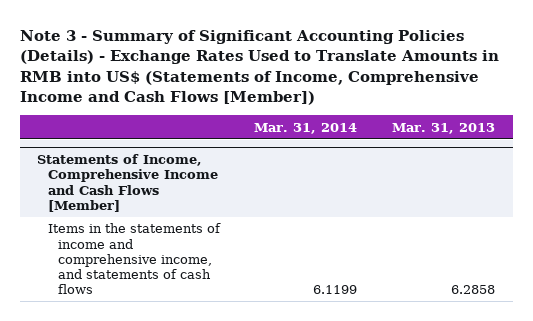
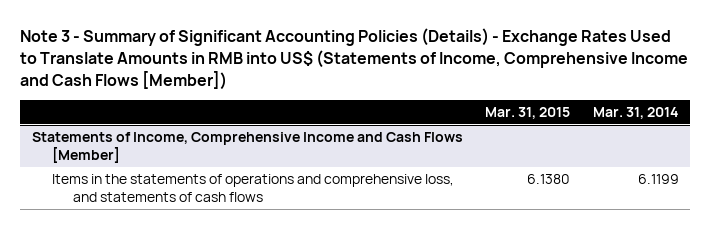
- | Mar. 31, 2014 | Mar. 31, 2013
+ | Mar. 31, 2015 | Mar. 31, 2014
@ Statements of Income, Comprehensive Income and Cash Flows [Member]
- Items in the statements of income and comprehensive income, and statements of cash flows | 6.1199 | 6.2858
+ Items in the statements of operations and comprehensive loss, and statements of cash flows | 6.1380 | 6.1199

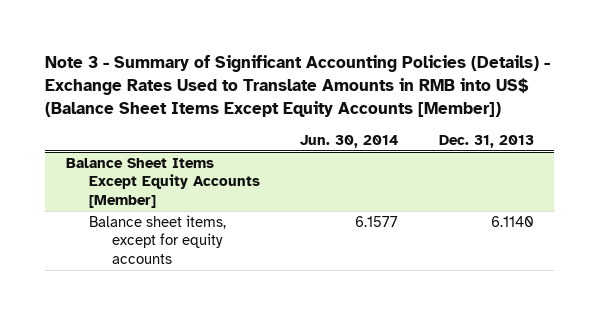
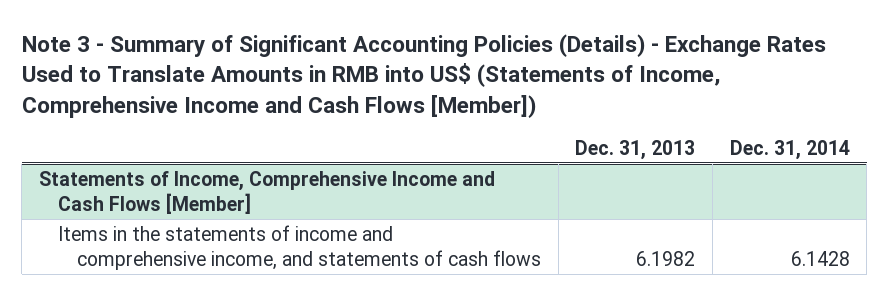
- Note 3 - Summary of Significant Accounting Policies (Details) - Exchange Rates Used to Translate Amounts in RMB into US$ (Balance Sheet Items Except Equity Accounts [Member])
+ Note 3 - Summary of Significant Accounting Policies (Details) - Exchange Rates Used to Translate Amounts in RMB into US$ (Statements of Income, Comprehensive Income and Cash Flows [Member])
- | Jun. 30, 2014 | Dec. 31, 2013
+ | Dec. 31, 2013 | Dec. 31, 2014
- Balance Sheet Items Except Equity Accounts [Member]
- Balance sheet items, except for equity accounts | 6.1577 | 6.1140
+ Statements of Income, Comprehensive Income and Cash Flows [Member]
+ Items in the statements of income and comprehensive income, and statements of cash flows | 6.1982 | 6.1428

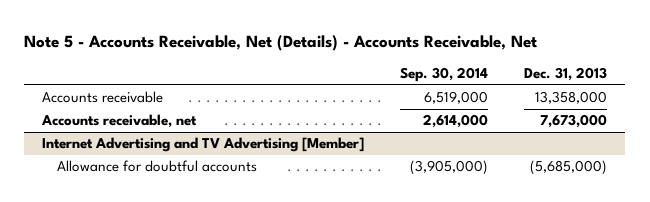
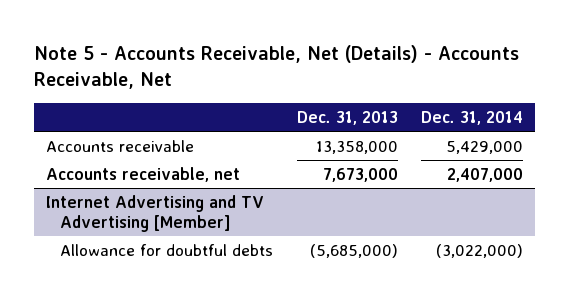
- | Sep. 30, 2014 | Dec. 31, 2013
+ | Dec. 31, 2013 | Dec. 31, 2014
@ Internet Advertising and TV Advertising [Member]
- Allowance for doubtful accounts | (3,905,000) | (5,685,000)
+ Allowance for doubtful debts | (5,685,000) | (3,022,000)

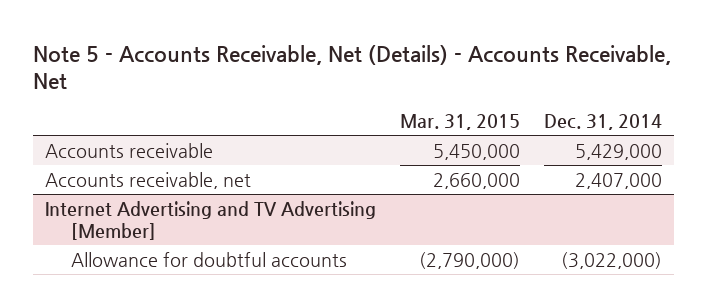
- | Dec. 31, 2013 | Dec. 31, 2014
+ | Mar. 31, 2015 | Dec. 31, 2014
@ Internet Advertising and TV Advertising [Member]
- Allowance for doubtful debts | (5,685,000) | (3,022,000)
+ Allowance for doubtful accounts | (2,790,000) | (3,022,000)

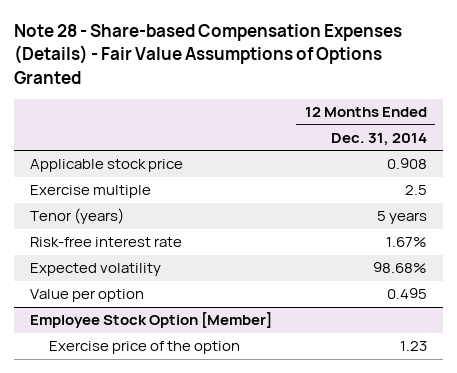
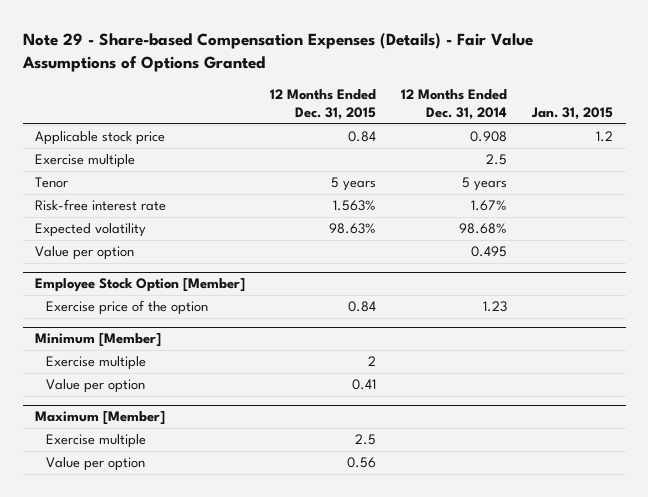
- Note 28 - Share-based Compensation Expenses (Details) - Fair Value Assumptions of Options Granted
+ Note 29 - Share-based Compensation Expenses (Details) - Fair Value Assumptions of Options Granted
- | 12 Months Ended Dec. 31, 2014
+ | 12 Months Ended Dec. 31, 2015 | 12 Months Ended Dec. 31, 2014 | Jan. 31, 2015
- Tenor (years) | 5 years
+ Tenor | 5 years | 5 years |
+ Minimum [Member]
+ Exercise multiple | 2 | |
+ Value per option | 0.41 | |
+ Maximum [Member]
+ Exercise multiple | 2.5 | |
+ Value per option | 0.56 | |

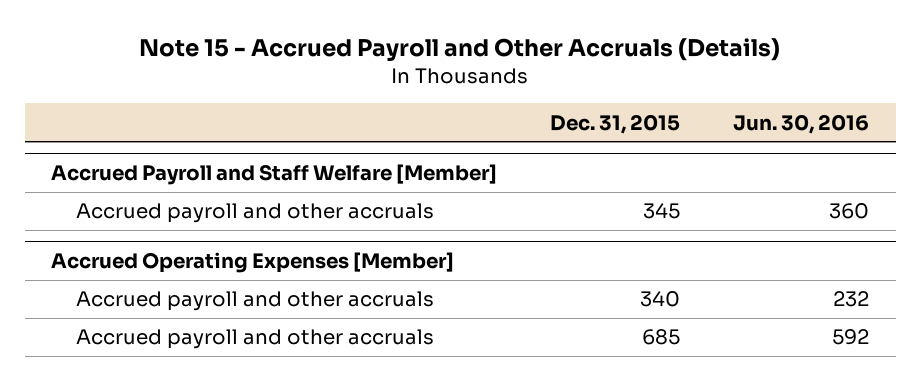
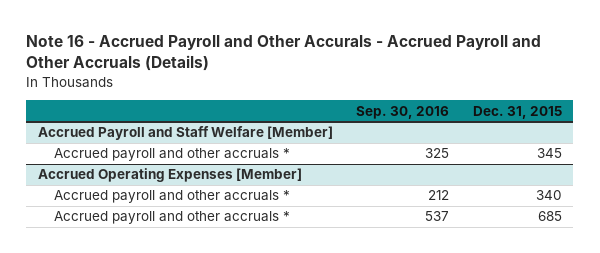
- Note 15 - Accrued Payroll and Other Accruals (Details)
+ Note 16 - Accrued Payroll and Other Accurals - Accrued Payroll and Other Accruals (Details)
- | Dec. 31, 2015 | Jun. 30, 2016
+ | Sep. 30, 2016 | Dec. 31, 2015
@ Accrued Payroll and Staff Welfare [Member]
- Accrued payroll and other accruals | 345 | 360
+ Accrued payroll and other accruals * | 325 | 345
@ Accrued Operating Expenses [Member]
- Accrued payroll and other accruals | 340 | 232
- Accrued payroll and other accruals | 685 | 592
+ Accrued payroll and other accruals * | 212 | 340
+ Accrued payroll and other accruals * | 537 | 685

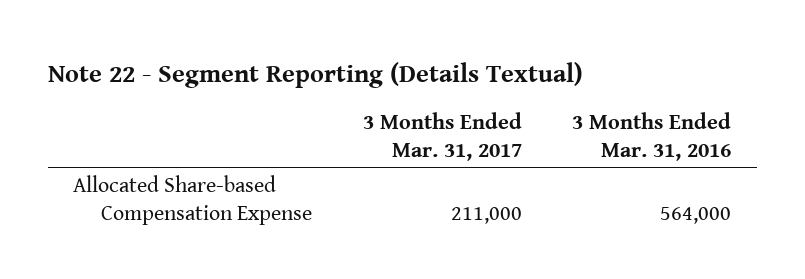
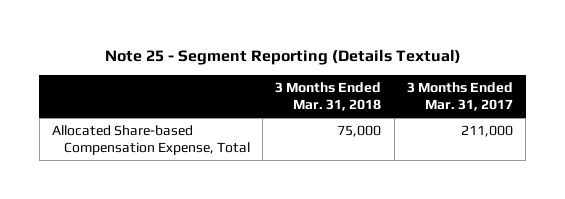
- Note 22 - Segment Reporting (Details Textual)
+ Note 25 - Segment Reporting (Details Textual)
- | 3 Months Ended Mar. 31, 2017 | 3 Months Ended Mar. 31, 2016
+ | 3 Months Ended Mar. 31, 2018 | 3 Months Ended Mar. 31, 2017
- Allocated Share-based Compensation Expense | 211,000 | 564,000
+ Allocated Share-based Compensation Expense, Total | 75,000 | 211,000

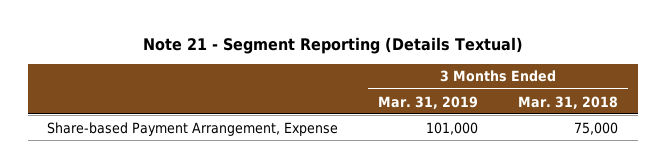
- Note 25 - Segment Reporting (Details Textual)
+ Note 21 - Segment Reporting (Details Textual)
- | 3 Months Ended Mar. 31, 2018 | 3 Months Ended Mar. 31, 2017
+ | 3 Months Ended Mar. 31, 2019 | 3 Months Ended Mar. 31, 2018
- Allocated Share-based Compensation Expense, Total | 75,000 | 211,000
+ Share-based Payment Arrangement, Expense | 101,000 | 75,000

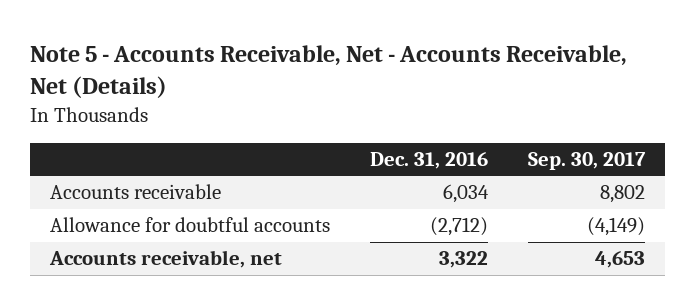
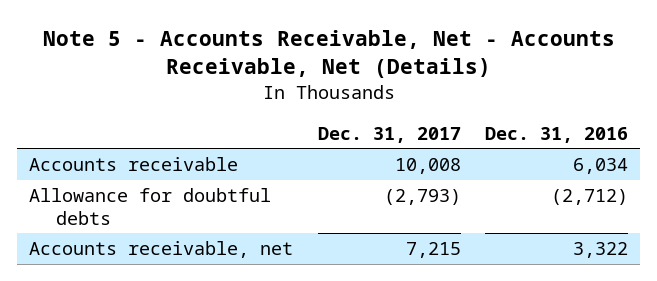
- | Dec. 31, 2016 | Sep. 30, 2017
+ | Dec. 31, 2017 | Dec. 31, 2016
- Allowance for doubtful accounts | (2,712) | (4,149)
+ Allowance for doubtful debts | (2,793) | (2,712)

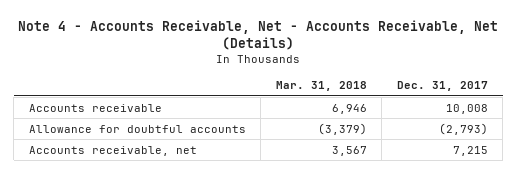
- Note 5 - Accounts Receivable, Net - Accounts Receivable, Net (Details)
+ Note 4 - Accounts Receivable, Net - Accounts Receivable, Net (Details)
- | Dec. 31, 2017 | Dec. 31, 2016
+ | Mar. 31, 2018 | Dec. 31, 2017
- Allowance for doubtful debts | (2,793) | (2,712)
+ Allowance for doubtful accounts | (3,379) | (2,793)

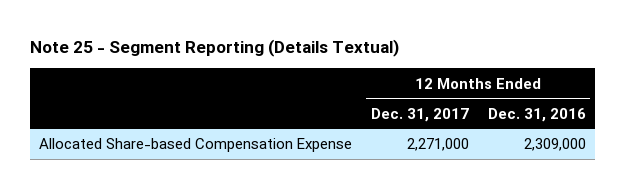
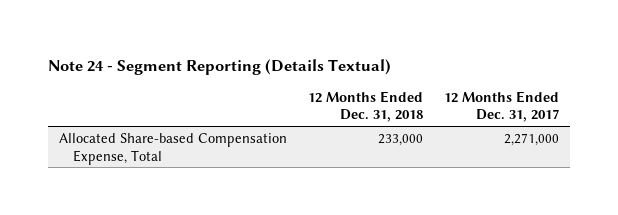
- Note 25 - Segment Reporting (Details Textual)
+ Note 24 - Segment Reporting (Details Textual)
- | 12 Months Ended Dec. 31, 2017 | 12 Months Ended Dec. 31, 2016
+ | 12 Months Ended Dec. 31, 2018 | 12 Months Ended Dec. 31, 2017
- Allocated Share-based Compensation Expense | 2,271,000 | 2,309,000
+ Allocated Share-based Compensation Expense, Total | 233,000 | 2,271,000

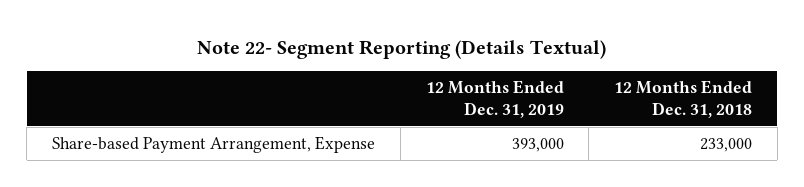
- Note 24 - Segment Reporting (Details Textual)
+ Note 22- Segment Reporting (Details Textual)
- | 12 Months Ended Dec. 31, 2018 | 12 Months Ended Dec. 31, 2017
+ | 12 Months Ended Dec. 31, 2019 | 12 Months Ended Dec. 31, 2018
- Allocated Share-based Compensation Expense, Total | 233,000 | 2,271,000
+ Share-based Payment Arrangement, Expense | 393,000 | 233,000

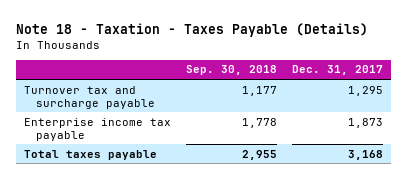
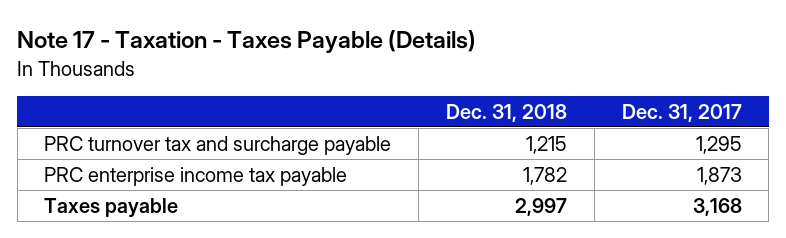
- Note 18 - Taxation - Taxes Payable (Details)
+ Note 17 - Taxation - Taxes Payable (Details)
- | Sep. 30, 2018 | Dec. 31, 2017
+ | Dec. 31, 2018 | Dec. 31, 2017
- Turnover tax and surcharge payable | 1,177 | 1,295
- Enterprise income tax payable | 1,778 | 1,873
- Total taxes payable | 2,955 | 3,168
+ PRC turnover tax and surcharge payable | 1,215 | 1,295
+ PRC enterprise income tax payable | 1,782 | 1,873
+ Taxes payable | 2,997 | 3,168

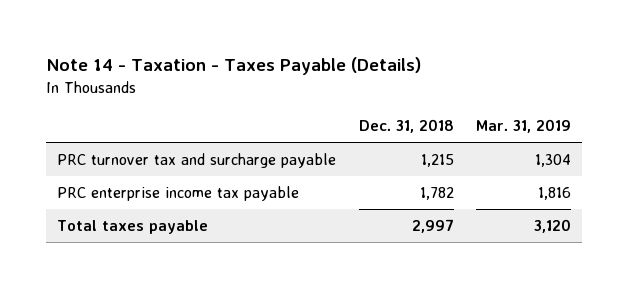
- Note 17 - Taxation - Taxes Payable (Details)
+ Note 14 - Taxation - Taxes Payable (Details)
- | Dec. 31, 2018 | Dec. 31, 2017
+ | Dec. 31, 2018 | Mar. 31, 2019
- Taxes payable | 2,997 | 3,168
+ Total taxes payable | 2,997 | 3,120

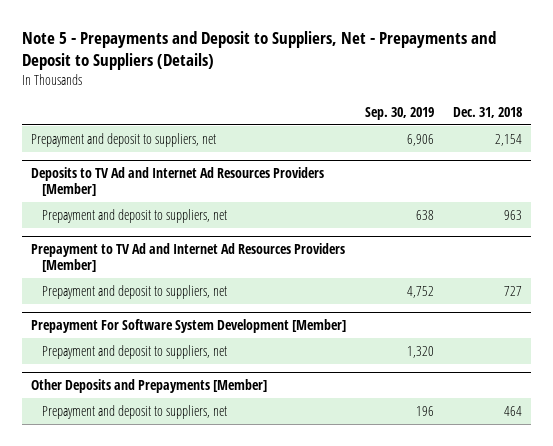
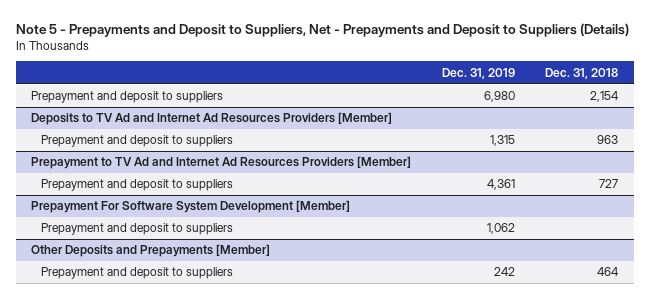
- | Sep. 30, 2019 | Dec. 31, 2018
+ | Dec. 31, 2019 | Dec. 31, 2018
- Prepayment and deposit to suppliers, net | 6,906 | 2,154
+ Prepayment and deposit to suppliers | 6,980 | 2,154
@ Deposits to TV Ad and Internet Ad Resources Providers [Member]
- Prepayment and deposit to suppliers, net | 638 | 963
+ Prepayment and deposit to suppliers | 1,315 | 963
@ Prepayment to TV Ad and Internet Ad Resources Providers [Member]
- Prepayment and deposit to suppliers, net | 4,752 | 727
+ Prepayment and deposit to suppliers | 4,361 | 727
@ Prepayment For Software System Development [Member]
- Prepayment and deposit to suppliers, net | 1,320 |
+ Prepayment and deposit to suppliers | 1,062 |
@ Other Deposits and Prepayments [Member]
- Prepayment and deposit to suppliers, net | 196 | 464
+ Prepayment and deposit to suppliers | 242 | 464

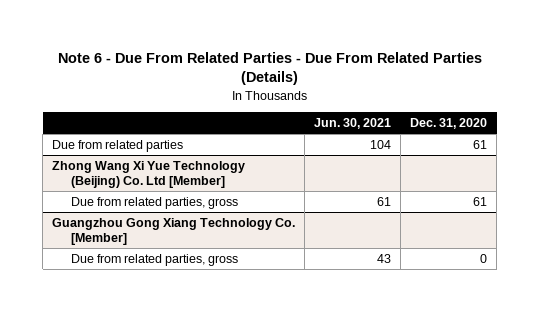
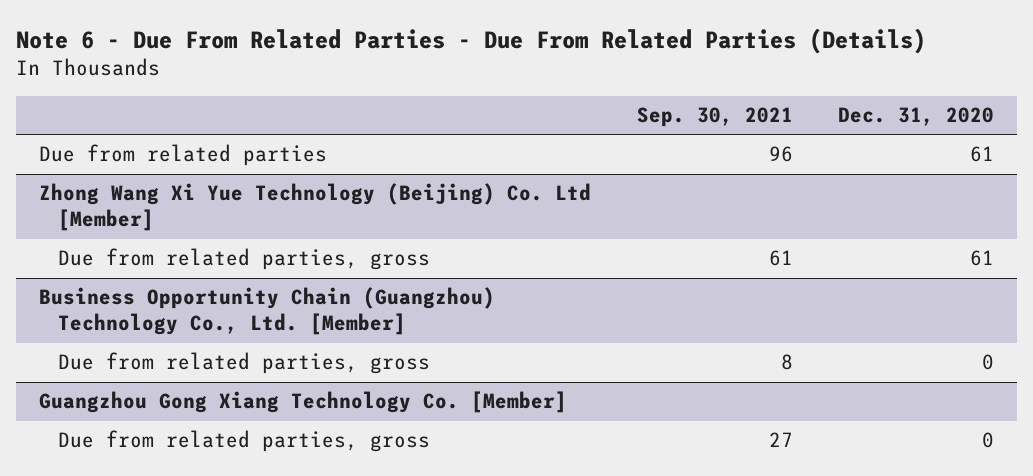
- | Jun. 30, 2021 | Dec. 31, 2020
+ | Sep. 30, 2021 | Dec. 31, 2020
+ Business Opportunity Chain (Guangzhou) Technology Co., Ltd. [Member]
+ Due from related parties, gross | 8 | 0

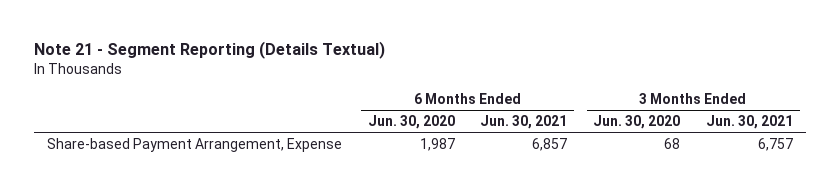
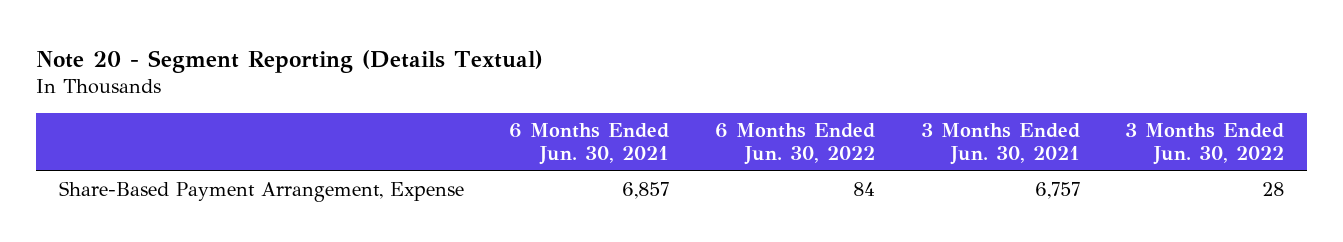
- Note 21 - Segment Reporting (Details Textual)
+ Note 20 - Segment Reporting (Details Textual)
- | 6 Months Ended Jun. 30, 2020 | 6 Months Ended Jun. 30, 2021 | 3 Months Ended Jun. 30, 2020 | 3 Months Ended Jun. 30, 2021
+ | 6 Months Ended Jun. 30, 2021 | 6 Months Ended Jun. 30, 2022 | 3 Months Ended Jun. 30, 2021 | 3 Months Ended Jun. 30, 2022
- Share-based Payment Arrangement, Expense | 1,987 | 6,857 | 68 | 6,757
+ Share-Based Payment Arrangement, Expense | 6,857 | 84 | 6,757 | 28

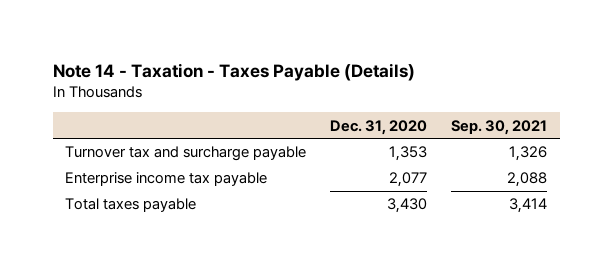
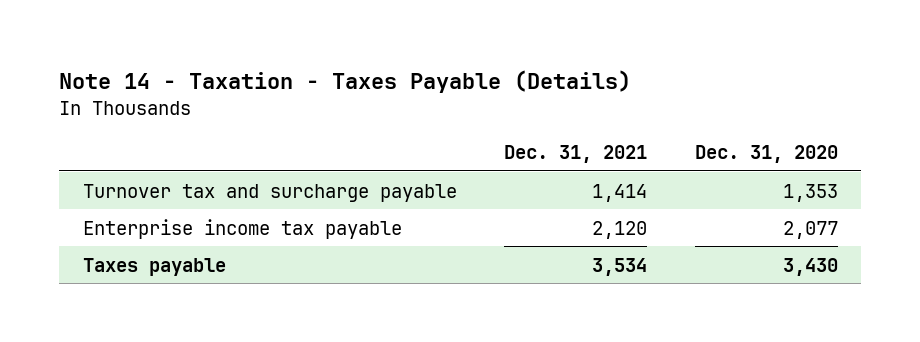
- | Dec. 31, 2020 | Sep. 30, 2021
+ | Dec. 31, 2021 | Dec. 31, 2020
- Total taxes payable | 3,430 | 3,414
+ Taxes payable | 3,534 | 3,430

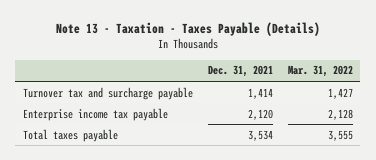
- Note 14 - Taxation - Taxes Payable (Details)
+ Note 13 - Taxation - Taxes Payable (Details)
- | Dec. 31, 2021 | Dec. 31, 2020
+ | Dec. 31, 2021 | Mar. 31, 2022
- Taxes payable | 3,534 | 3,430
+ Total taxes payable | 3,534 | 3,555

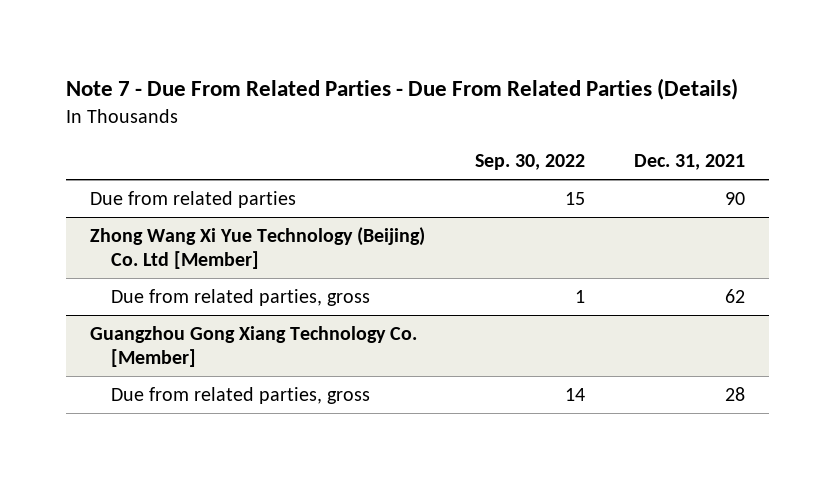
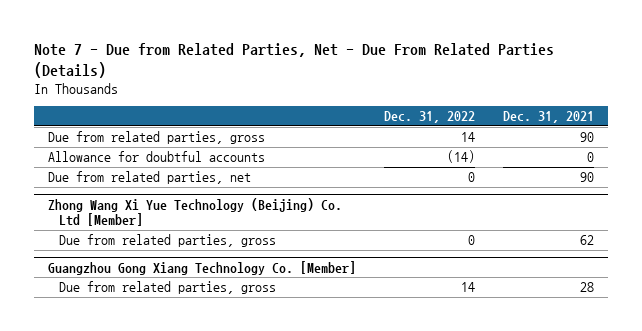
- Note 7 - Due From Related Parties - Due From Related Parties (Details)
+ Note 7 - Due from Related Parties, Net - Due From Related Parties (Details)
- | Sep. 30, 2022 | Dec. 31, 2021
+ | Dec. 31, 2022 | Dec. 31, 2021
- Due from related parties | 15 | 90
+ Due from related parties, gross | 14 | 90
+ Allowance for doubtful accounts | (14) | 0
+ Due from related parties, net | 0 | 90

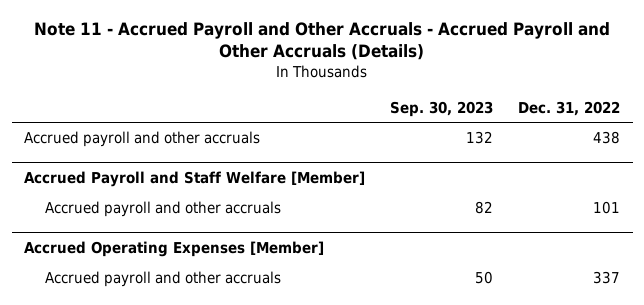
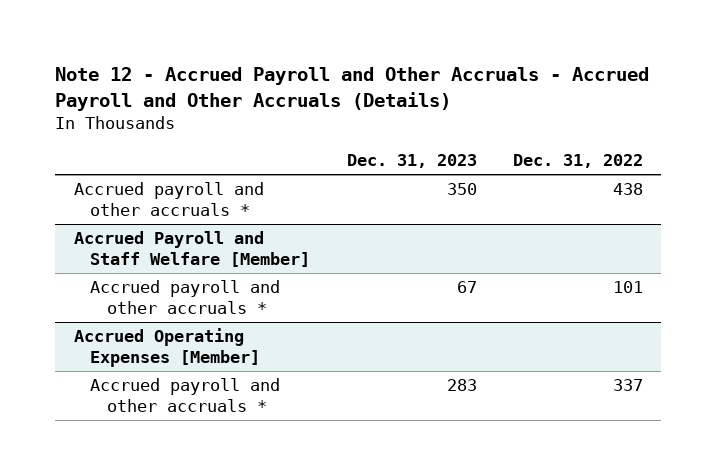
- Note 11 - Accrued Payroll and Other Accruals - Accrued Payroll and Other Accruals (Details)
+ Note 12 - Accrued Payroll and Other Accruals - Accrued Payroll and Other Accruals (Details)
- | Sep. 30, 2023 | Dec. 31, 2022
+ | Dec. 31, 2023 | Dec. 31, 2022
- Accrued payroll and other accruals | 132 | 438
+ Accrued payroll and other accruals * | 350 | 438
@ Accrued Payroll and Staff Welfare [Member]
- Accrued payroll and other accruals | 82 | 101
+ Accrued payroll and other accruals * | 67 | 101
@ Accrued Operating Expenses [Member]
- Accrued payroll and other accruals | 50 | 337
+ Accrued payroll and other accruals * | 283 | 337

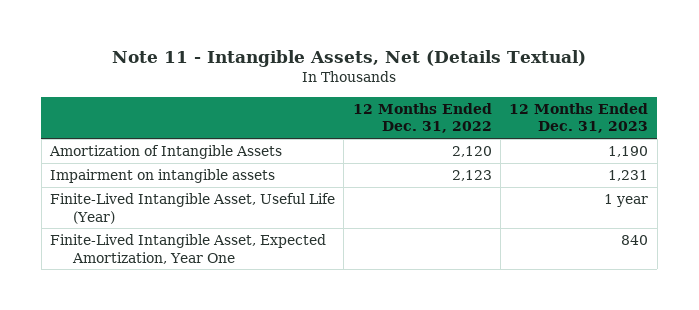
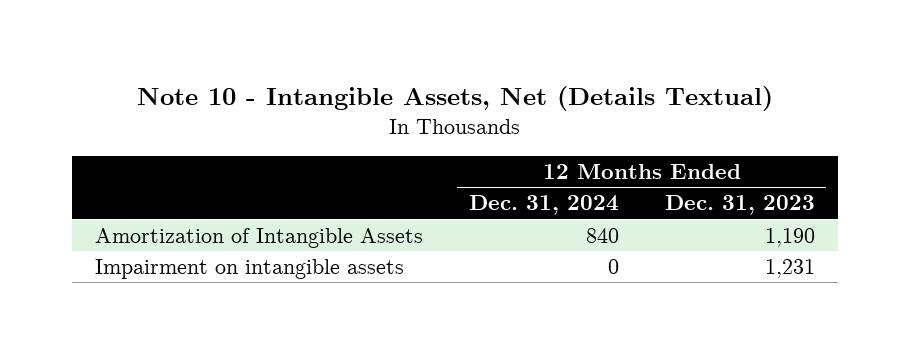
- Note 11 - Intangible Assets, Net (Details Textual)
+ Note 10 - Intangible Assets, Net (Details Textual)
- | 12 Months Ended Dec. 31, 2022 | 12 Months Ended Dec. 31, 2023
+ | 12 Months Ended Dec. 31, 2024 | 12 Months Ended Dec. 31, 2023
- Finite-Lived Intangible Asset, Useful Life (Year) | | 1 year
- Finite-Lived Intangible Asset, Expected Amortization, Year One | | 840

